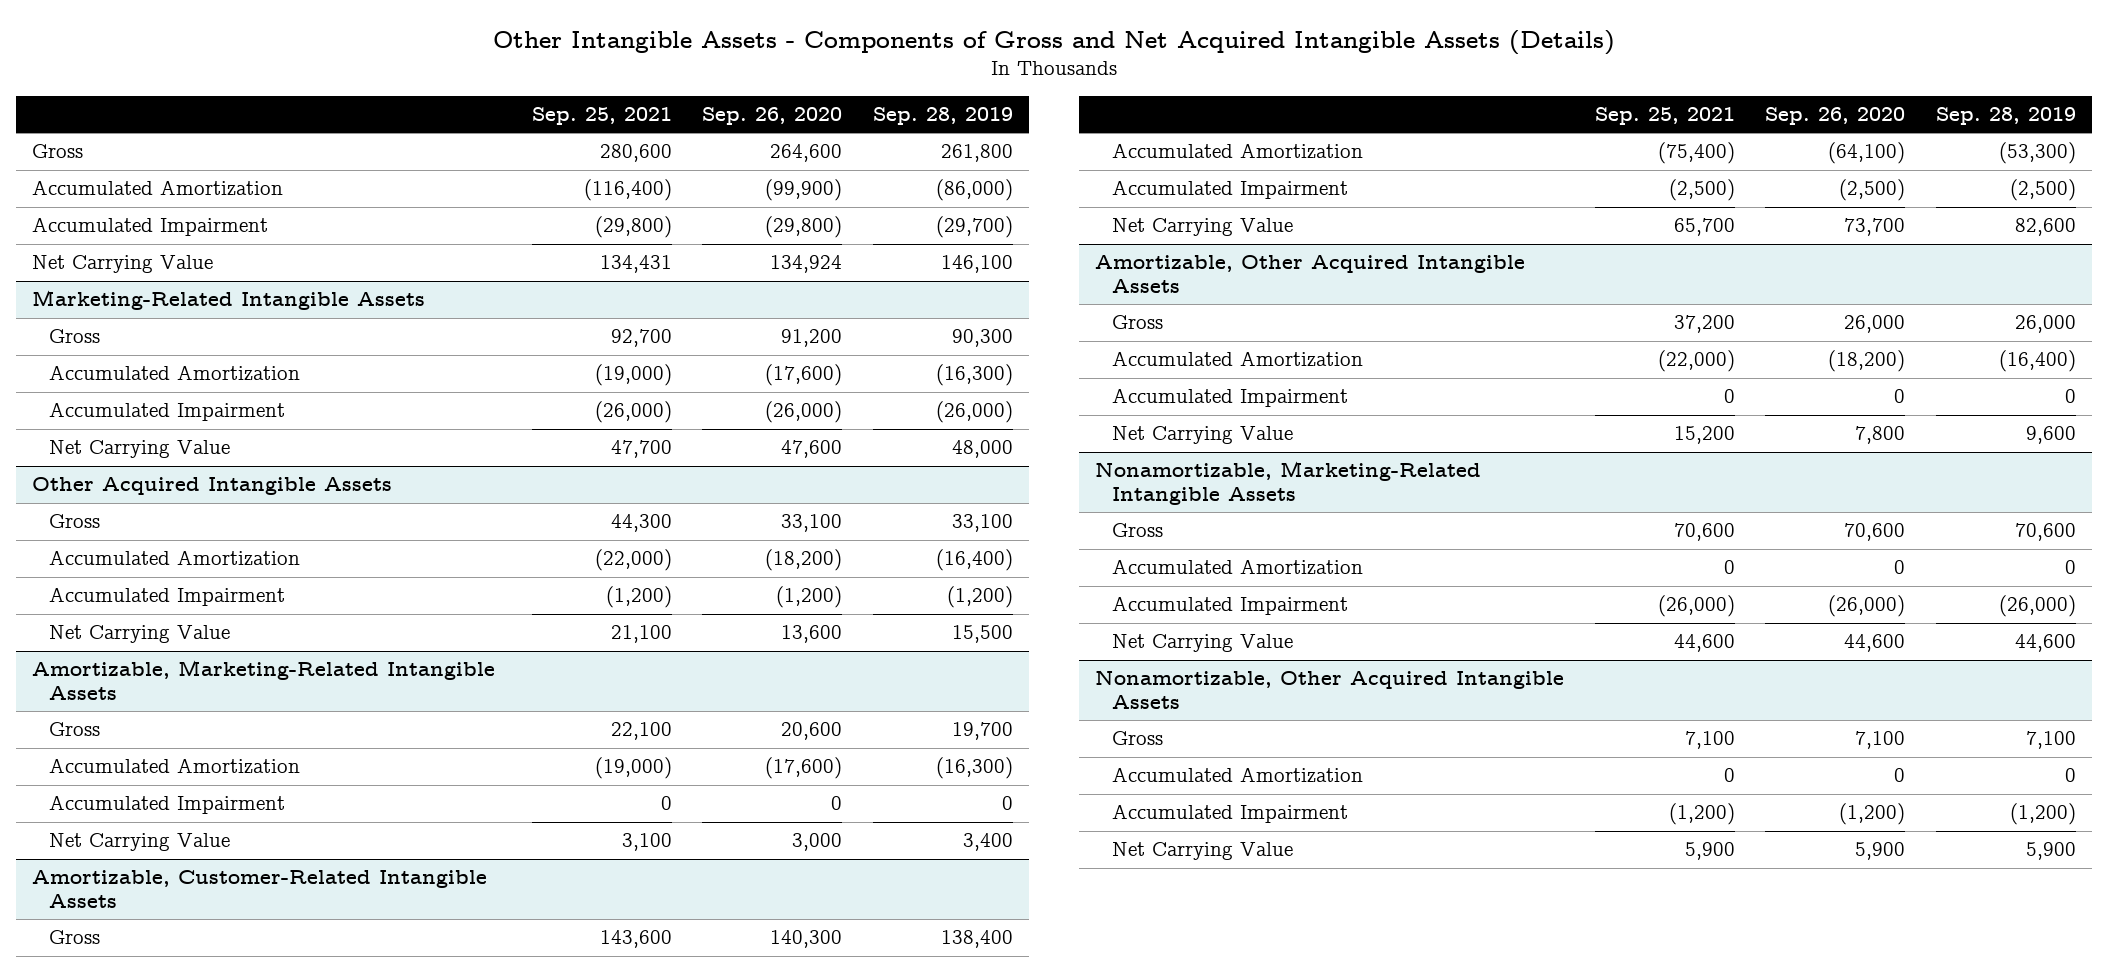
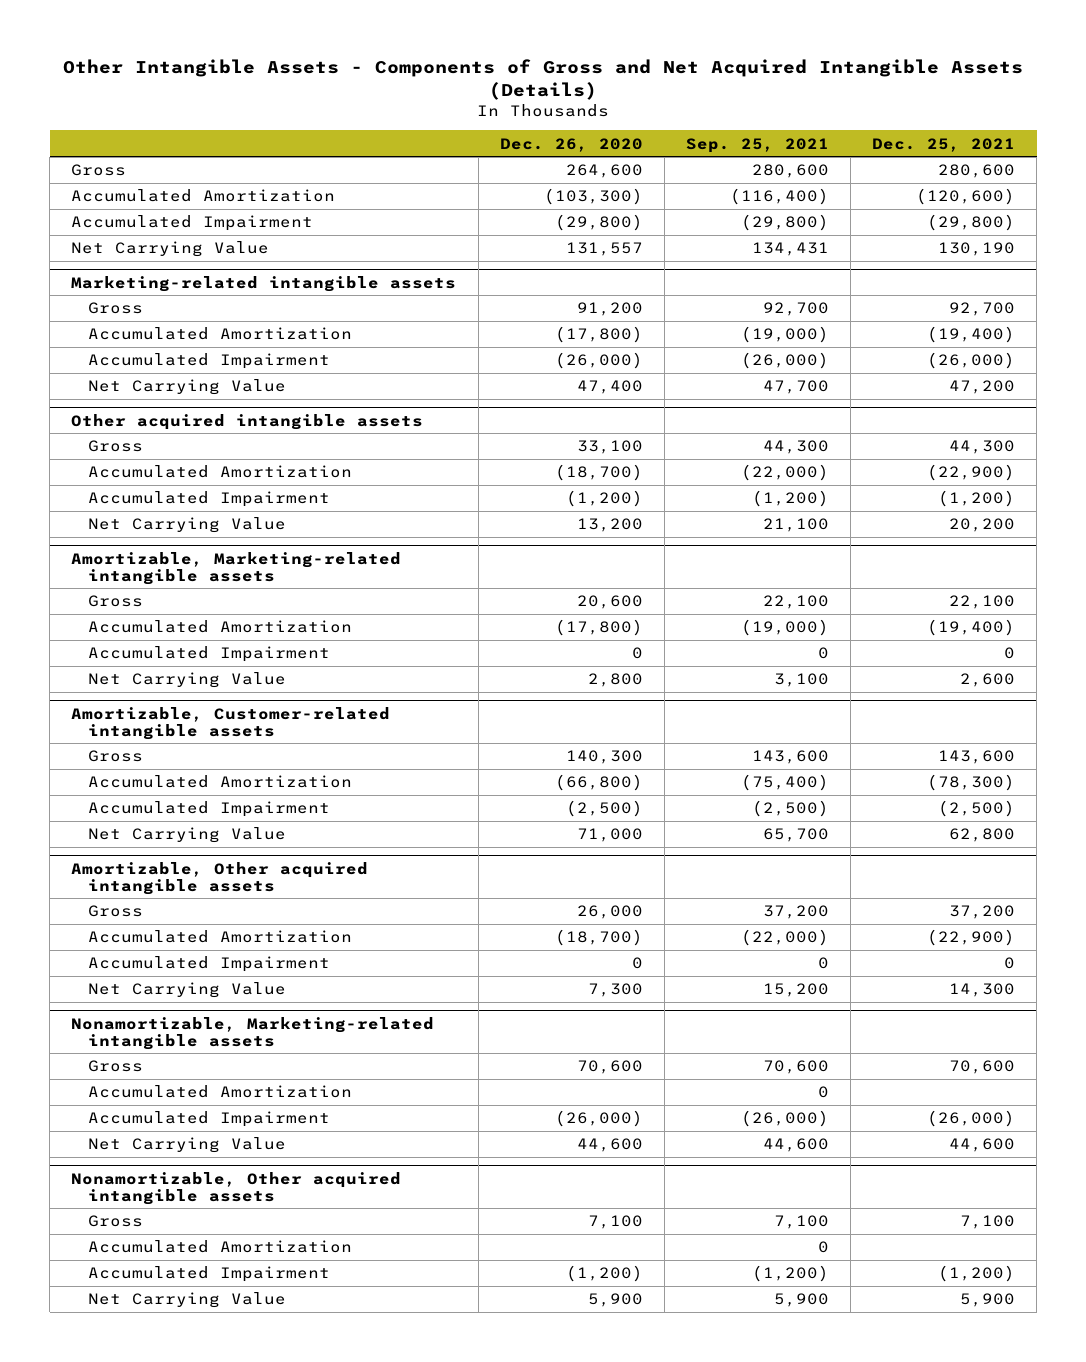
- | Sep. 25, 2021 | Sep. 26, 2020 | Sep. 28, 2019
+ | Dec. 26, 2020 | Sep. 25, 2021 | Dec. 25, 2021
- Marketing-Related Intangible Assets
+ Marketing-related intangible assets
- Other Acquired Intangible Assets
+ Other acquired intangible assets
- Amortizable, Marketing-Related Intangible Assets
+ Amortizable, Marketing-related intangible assets
- Amortizable, Customer-Related Intangible Assets
+ Amortizable, Customer-related intangible assets
- Amortizable, Other Acquired Intangible Assets
+ Amortizable, Other acquired intangible assets
- Nonamortizable, Marketing-Related Intangible Assets
+ Nonamortizable, Marketing-related intangible assets
- Nonamortizable, Other Acquired Intangible Assets
+ Nonamortizable, Other acquired intangible assets

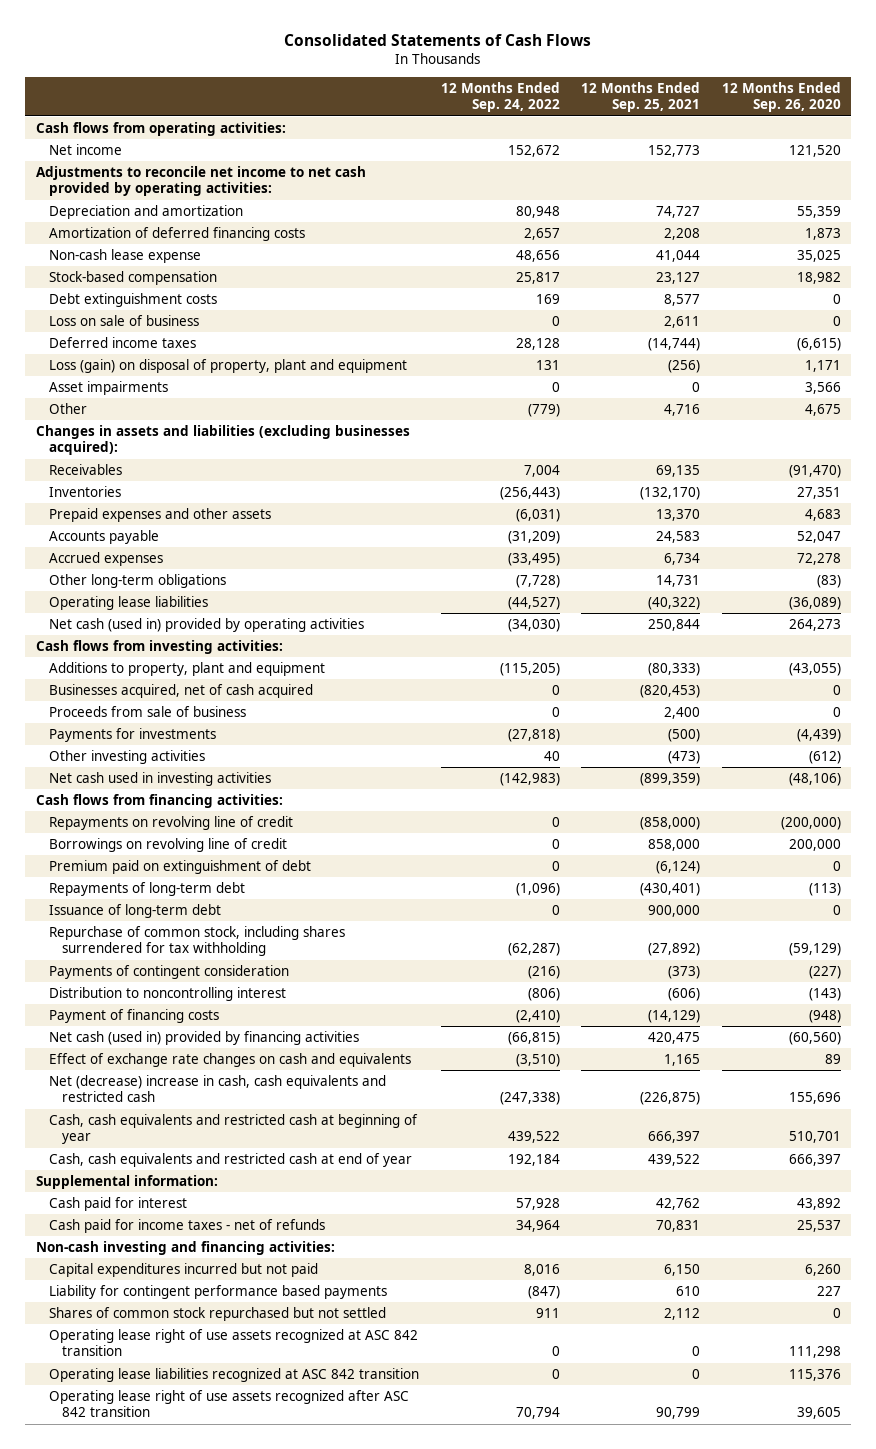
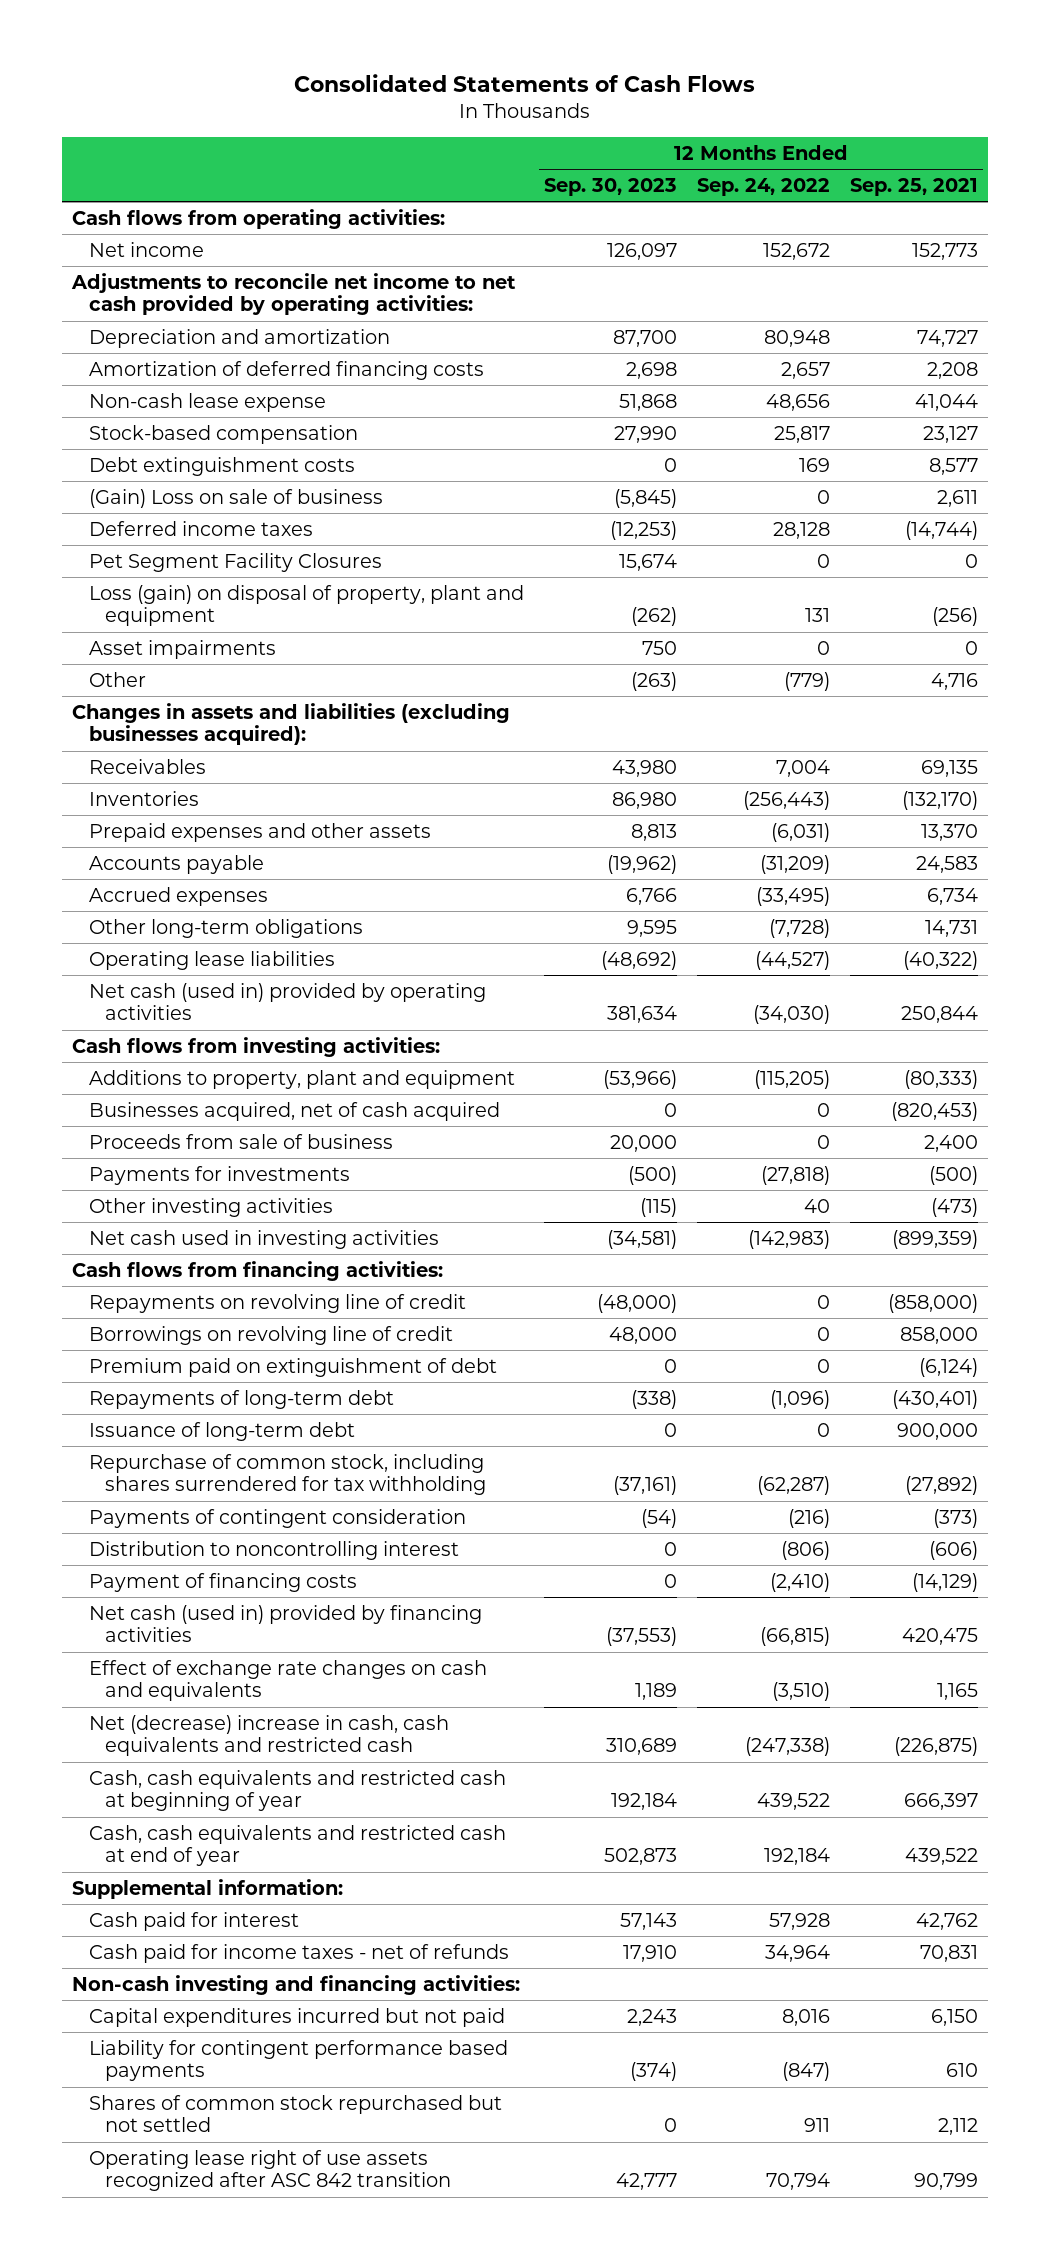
- | 12 Months Ended Sep. 24, 2022 | 12 Months Ended Sep. 25, 2021 | 12 Months Ended Sep. 26, 2020
+ | 12 Months Ended Sep. 30, 2023 | 12 Months Ended Sep. 24, 2022 | 12 Months Ended Sep. 25, 2021
- Loss on sale of business | 0 | 2,611 | 0
+ (Gain) Loss on sale of business | (5,845) | 0 | 2,611
+ Pet Segment Facility Closures | 15,674 | 0 | 0
- Operating lease right of use assets recognized at ASC 842 transition | 0 | 0 | 111,298
- Operating lease liabilities recognized at ASC 842 transition | 0 | 0 | 115,376

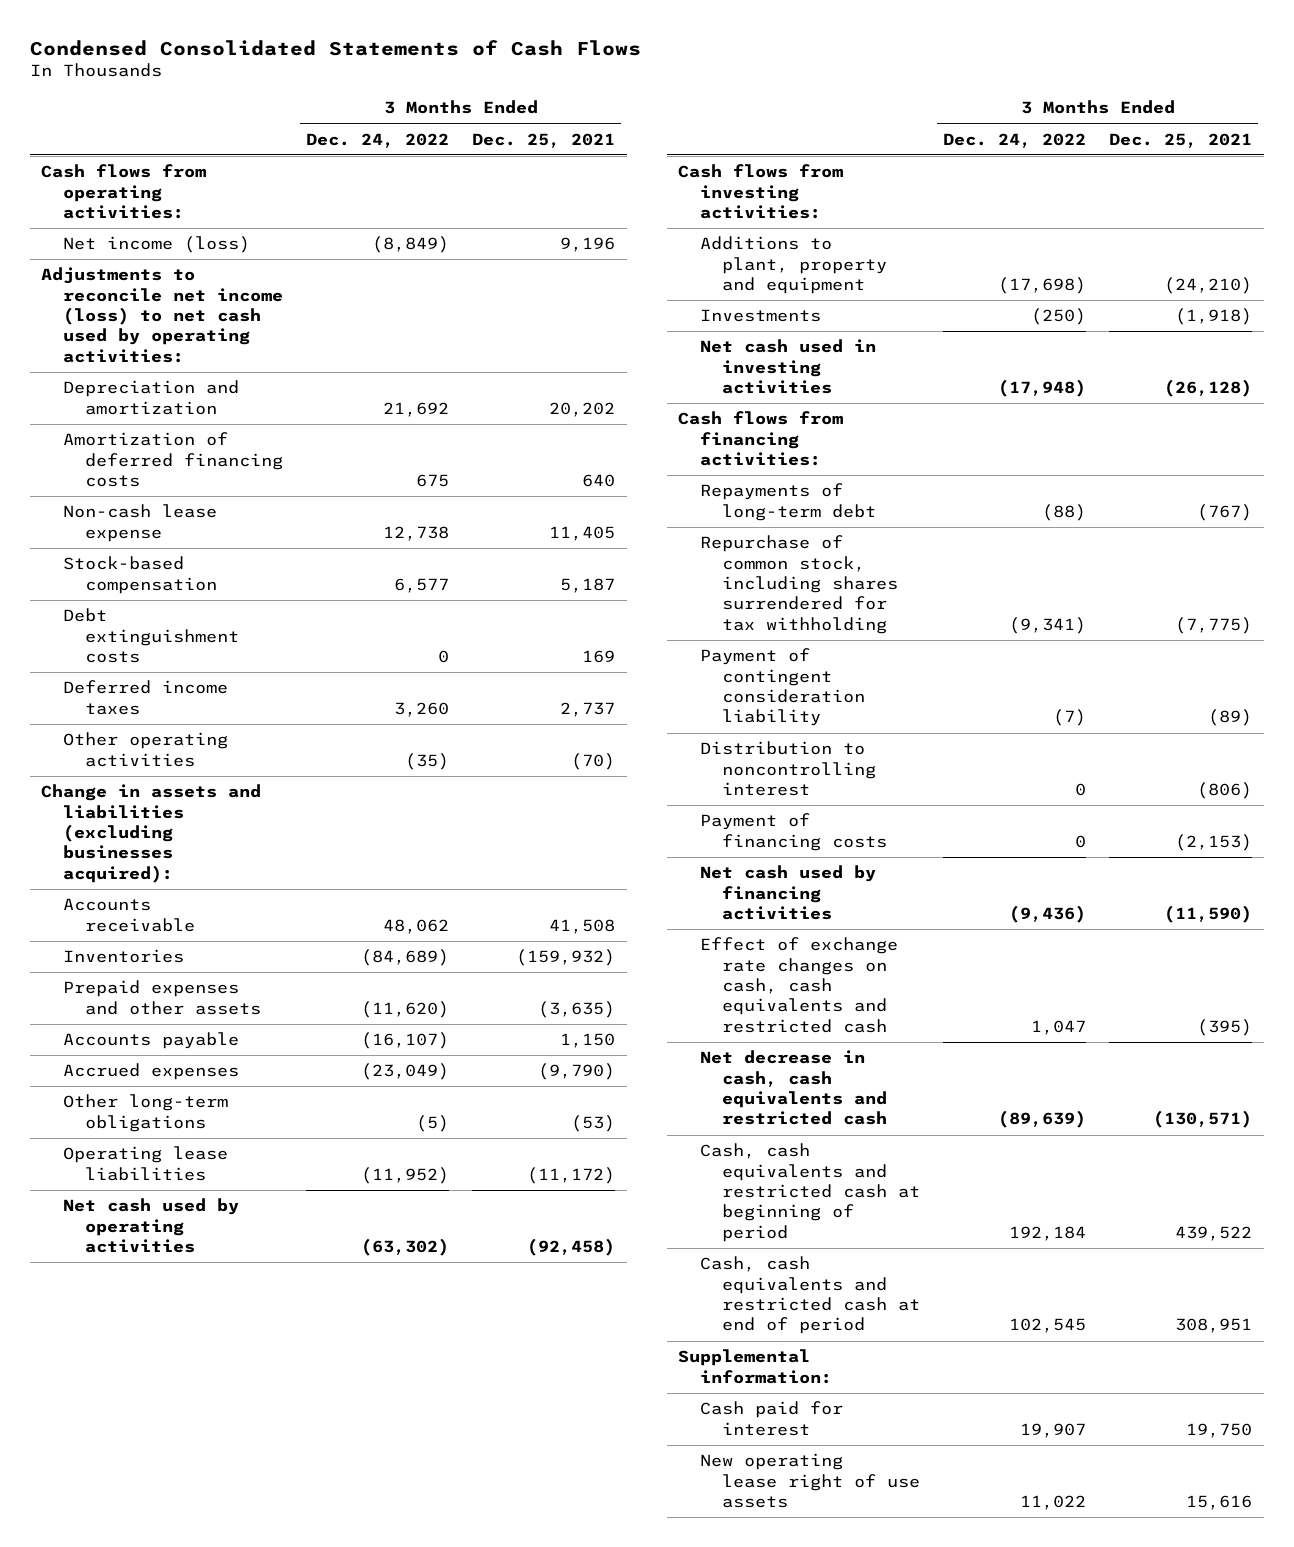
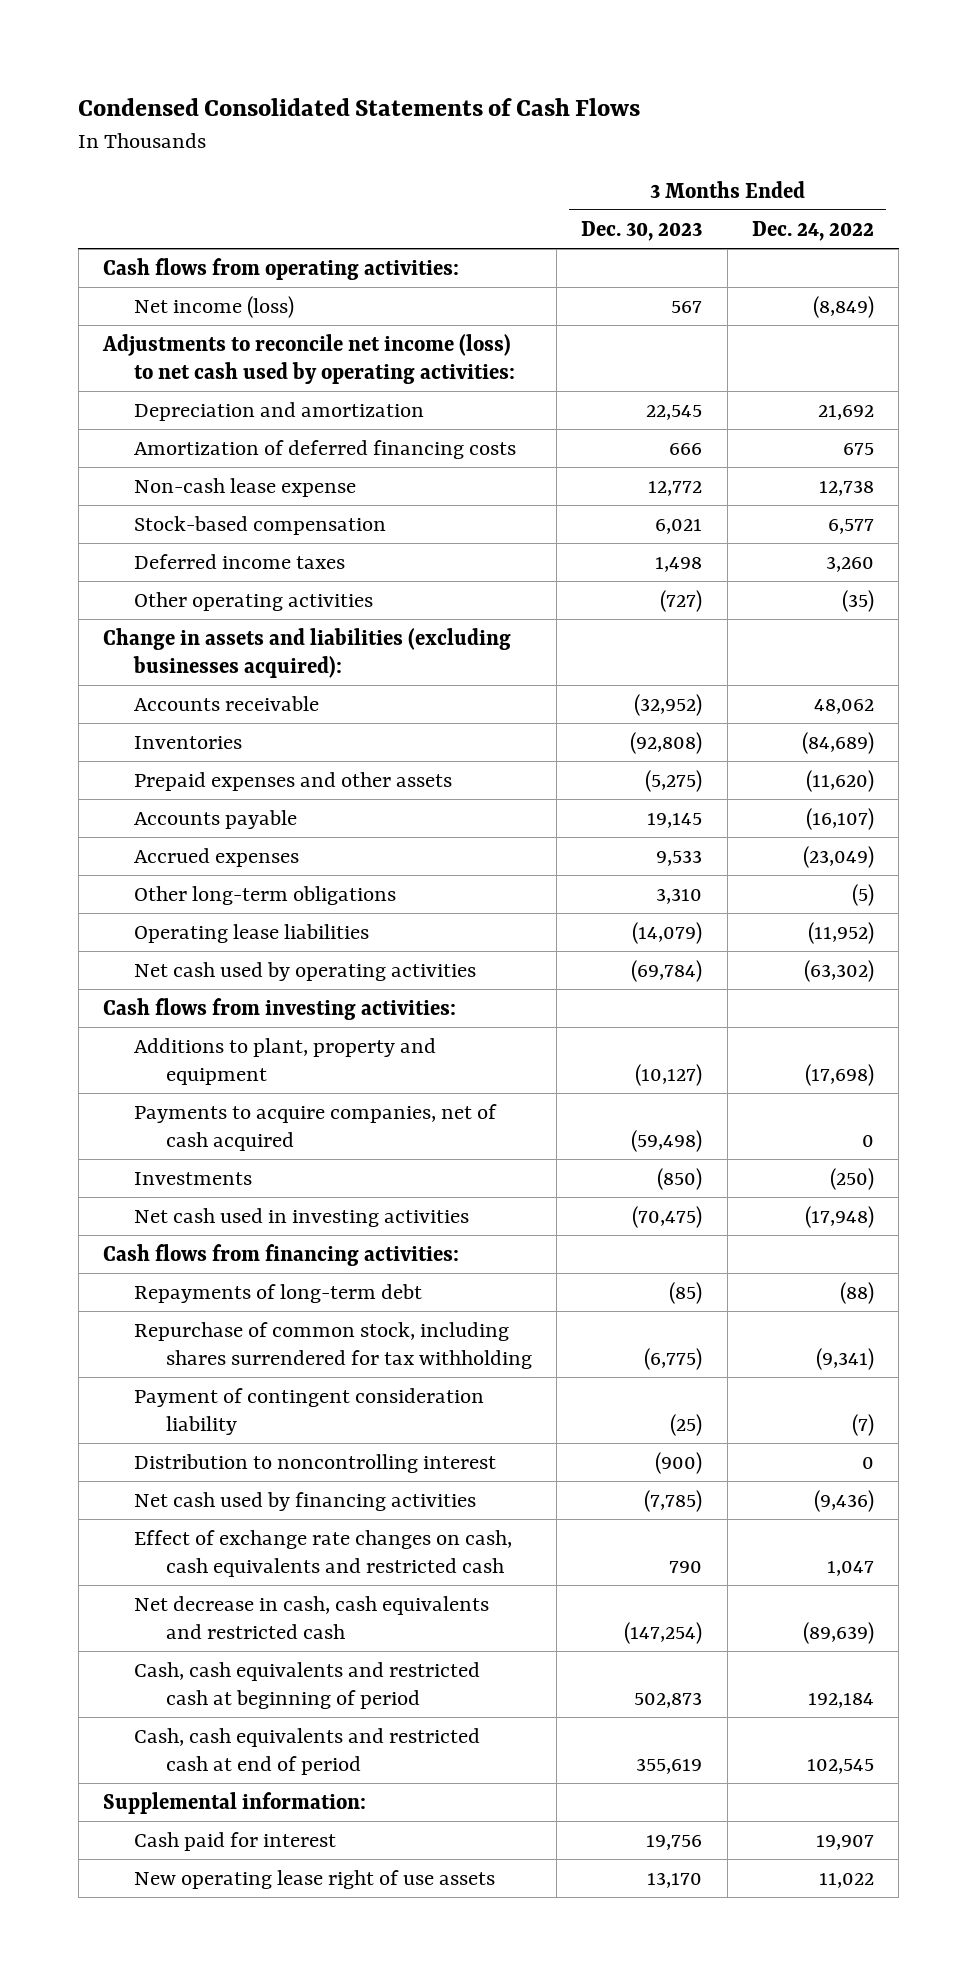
- | 3 Months Ended Dec. 24, 2022 | 3 Months Ended Dec. 25, 2021
+ | 3 Months Ended Dec. 30, 2023 | 3 Months Ended Dec. 24, 2022
- Debt extinguishment costs | 0 | 169
+ Payments to acquire companies, net of cash acquired | (59,498) | 0
- Payment of financing costs | 0 | (2,153)

